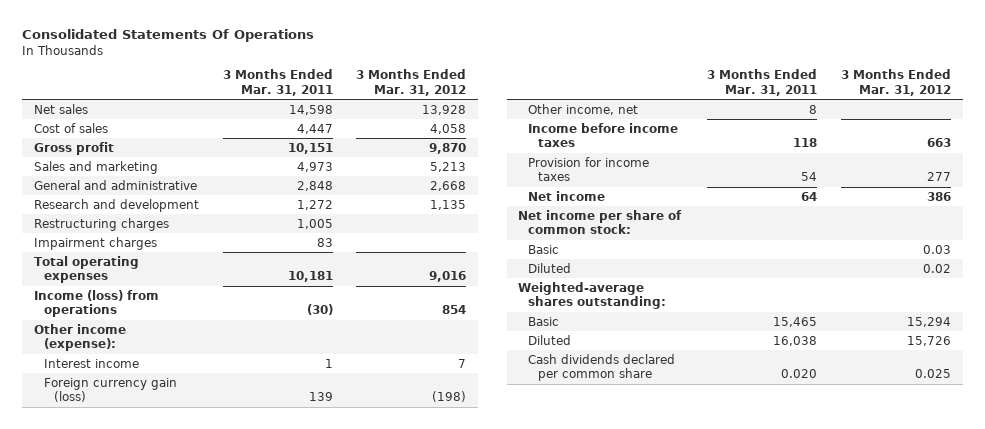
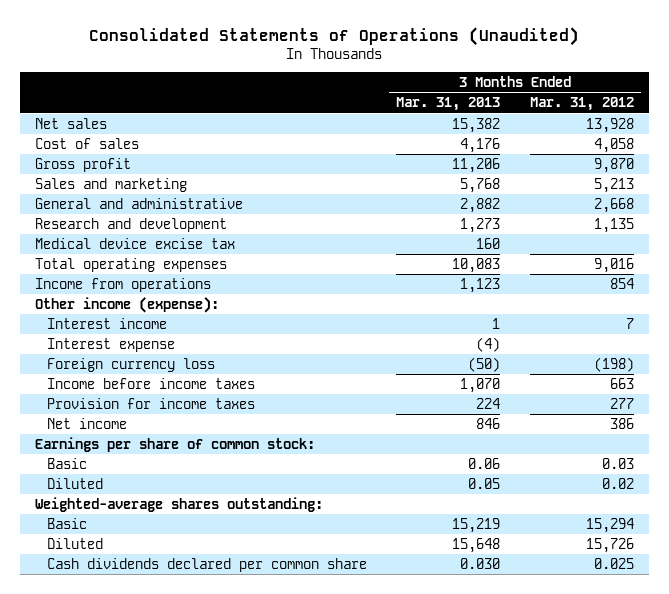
- Consolidated Statements Of Operations
+ Consolidated Statements of Operations (Unaudited)
- | 3 Months Ended Mar. 31, 2011 | 3 Months Ended Mar. 31, 2012
+ | 3 Months Ended Mar. 31, 2013 | 3 Months Ended Mar. 31, 2012
- Restructuring charges | 1,005 |
- Impairment charges | 83 |
+ Medical device excise tax | 160 |
- Income (loss) from operations | (30) | 854
+ Income from operations | 1,123 | 854
- Foreign currency gain (loss) | 139 | (198)
- Other income, net | 8 |
+ Interest expense | (4) |
+ Foreign currency loss | (50) | (198)
- Net income per share of common stock:
+ Earnings per share of common stock:

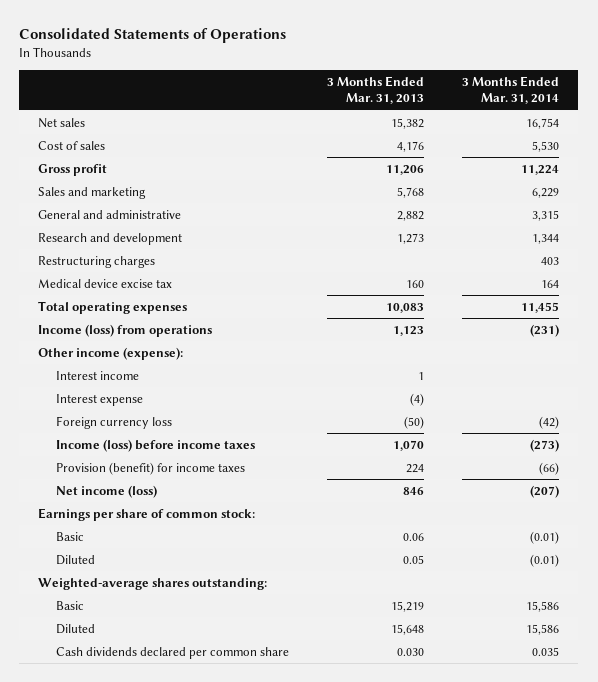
- Consolidated Statements of Operations (Unaudited)
+ Consolidated Statements of Operations
- | 3 Months Ended Mar. 31, 2013 | 3 Months Ended Mar. 31, 2012
+ | 3 Months Ended Mar. 31, 2013 | 3 Months Ended Mar. 31, 2014
+ Restructuring charges | | 403
- Income from operations | 1,123 | 854
+ Income (loss) from operations | 1,123 | (231)
- Income before income taxes | 1,070 | 663
- Provision for income taxes | 224 | 277
- Net income | 846 | 386
+ Income (loss) before income taxes | 1,070 | (273)
+ Provision (benefit) for income taxes | 224 | (66)
+ Net income (loss) | 846 | (207)

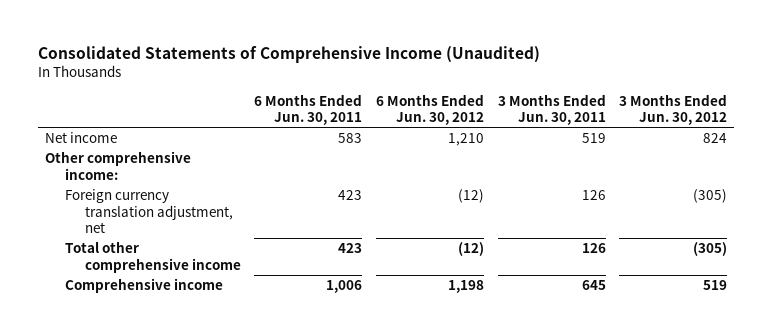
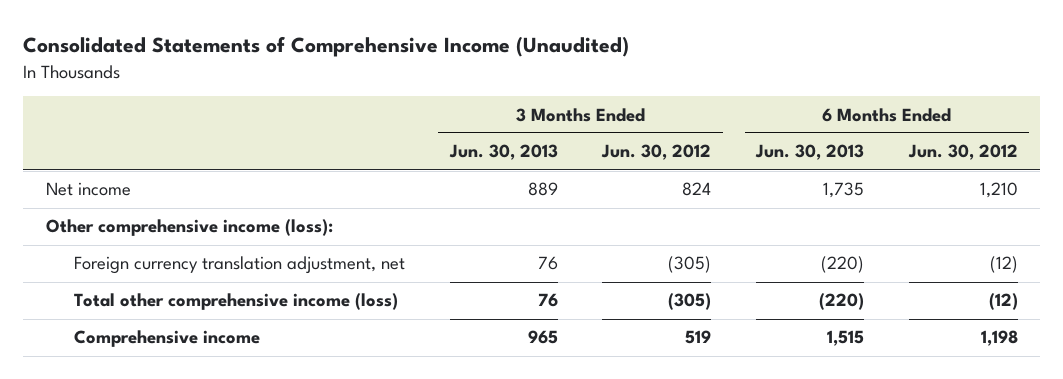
- | 6 Months Ended Jun. 30, 2011 | 6 Months Ended Jun. 30, 2012 | 3 Months Ended Jun. 30, 2011 | 3 Months Ended Jun. 30, 2012
+ | 3 Months Ended Jun. 30, 2013 | 3 Months Ended Jun. 30, 2012 | 6 Months Ended Jun. 30, 2013 | 6 Months Ended Jun. 30, 2012
- Other comprehensive income:
+ Other comprehensive income (loss):
- Total other comprehensive income | 423 | (12) | 126 | (305)
+ Total other comprehensive income (loss) | 76 | (305) | (220) | (12)

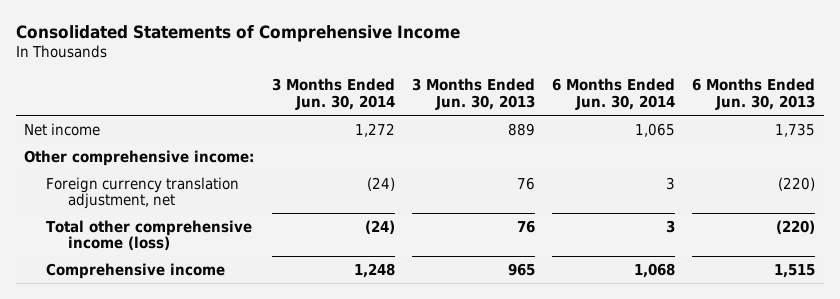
- Consolidated Statements of Comprehensive Income (Unaudited)
+ Consolidated Statements of Comprehensive Income
- | 3 Months Ended Jun. 30, 2013 | 3 Months Ended Jun. 30, 2012 | 6 Months Ended Jun. 30, 2013 | 6 Months Ended Jun. 30, 2012
+ | 3 Months Ended Jun. 30, 2014 | 3 Months Ended Jun. 30, 2013 | 6 Months Ended Jun. 30, 2014 | 6 Months Ended Jun. 30, 2013
- Other comprehensive income (loss):
+ Other comprehensive income:

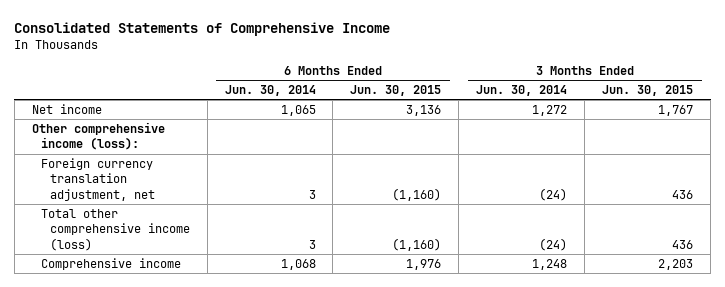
- | 3 Months Ended Jun. 30, 2014 | 3 Months Ended Jun. 30, 2013 | 6 Months Ended Jun. 30, 2014 | 6 Months Ended Jun. 30, 2013
+ | 6 Months Ended Jun. 30, 2014 | 6 Months Ended Jun. 30, 2015 | 3 Months Ended Jun. 30, 2014 | 3 Months Ended Jun. 30, 2015
- Other comprehensive income:
+ Other comprehensive income (loss):

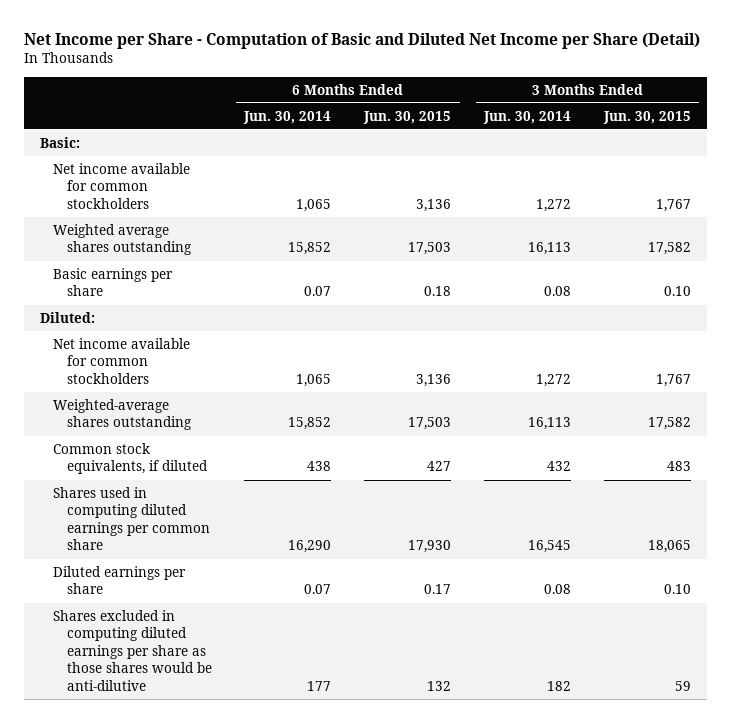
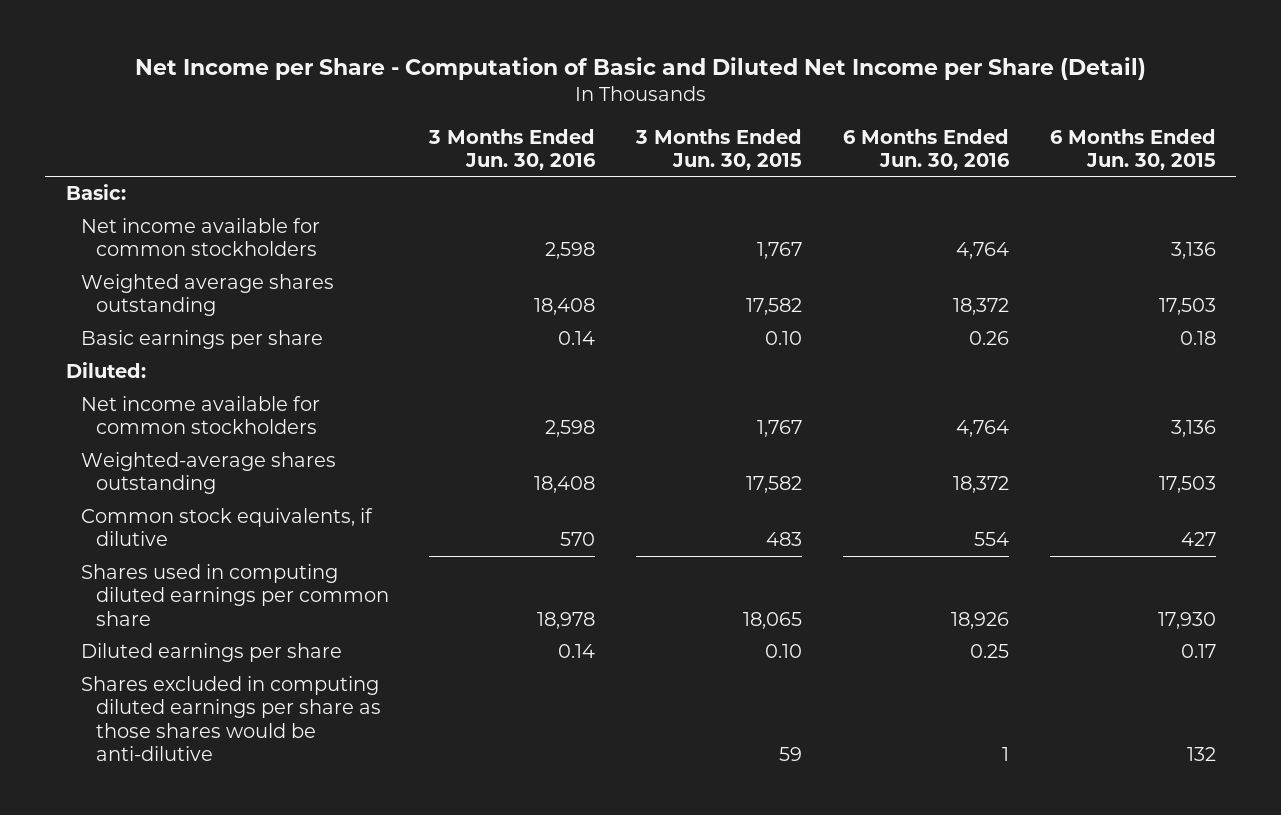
- | 6 Months Ended Jun. 30, 2014 | 6 Months Ended Jun. 30, 2015 | 3 Months Ended Jun. 30, 2014 | 3 Months Ended Jun. 30, 2015
+ | 3 Months Ended Jun. 30, 2016 | 3 Months Ended Jun. 30, 2015 | 6 Months Ended Jun. 30, 2016 | 6 Months Ended Jun. 30, 2015
- Common stock equivalents, if diluted | 438 | 427 | 432 | 483
+ Common stock equivalents, if dilutive | 570 | 483 | 554 | 427

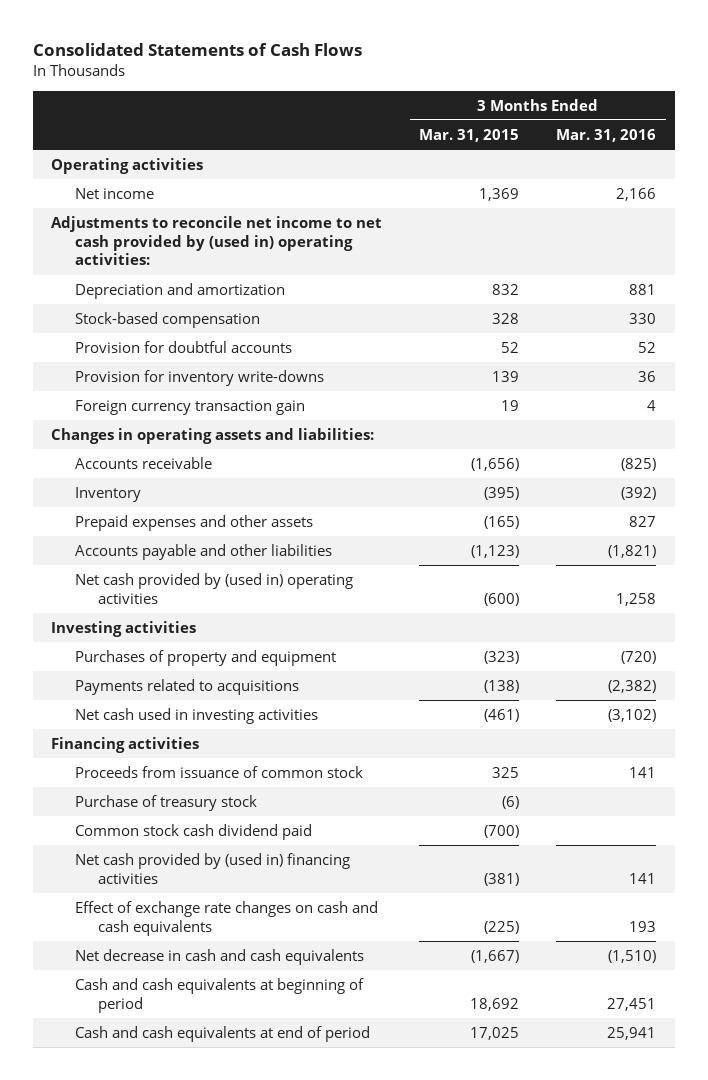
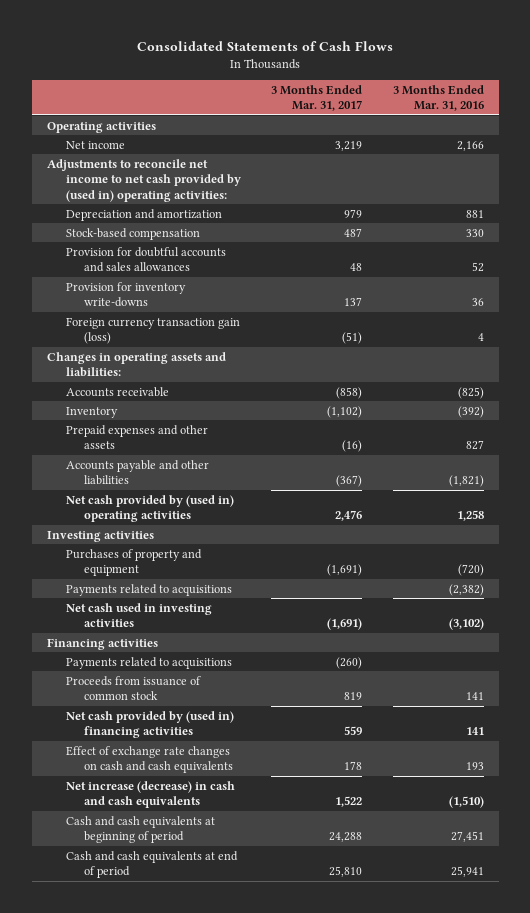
- | 3 Months Ended Mar. 31, 2015 | 3 Months Ended Mar. 31, 2016
+ | 3 Months Ended Mar. 31, 2017 | 3 Months Ended Mar. 31, 2016
- Provision for doubtful accounts | 52 | 52
+ Provision for doubtful accounts and sales allowances | 48 | 52
- Foreign currency transaction gain | 19 | 4
+ Foreign currency transaction gain (loss) | (51) | 4
+ Payments related to acquisitions | (260) |
- Purchase of treasury stock | (6) |
- Common stock cash dividend paid | (700) |
- Net decrease in cash and cash equivalents | (1,667) | (1,510)
+ Net increase (decrease) in cash and cash equivalents | 1,522 | (1,510)

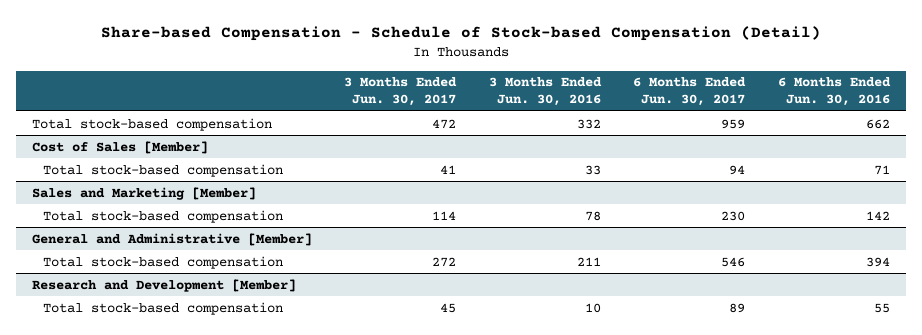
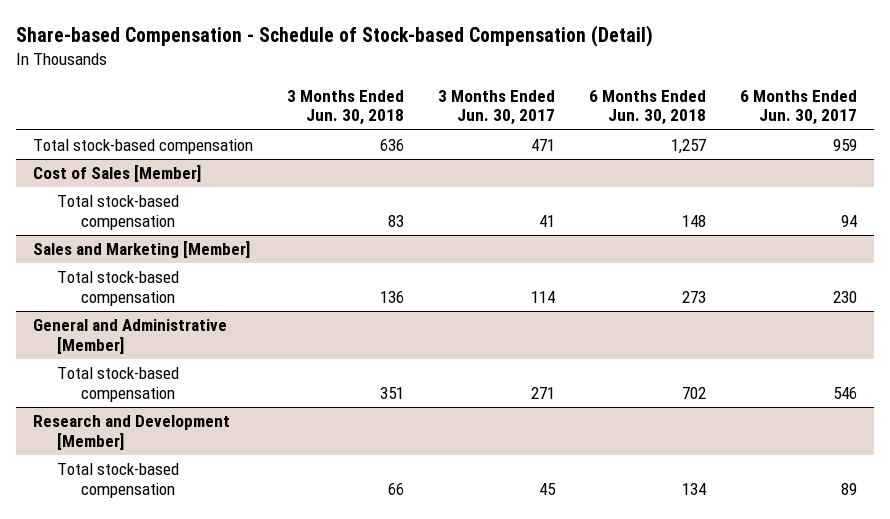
- | 3 Months Ended Jun. 30, 2017 | 3 Months Ended Jun. 30, 2016 | 6 Months Ended Jun. 30, 2017 | 6 Months Ended Jun. 30, 2016
+ | 3 Months Ended Jun. 30, 2018 | 3 Months Ended Jun. 30, 2017 | 6 Months Ended Jun. 30, 2018 | 6 Months Ended Jun. 30, 2017
- Total stock-based compensation | 472 | 332 | 959 | 662
+ Total stock-based compensation | 636 | 471 | 1,257 | 959
@ General and Administrative [Member]
- Total stock-based compensation | 272 | 211 | 546 | 394
+ Total stock-based compensation | 351 | 271 | 702 | 546

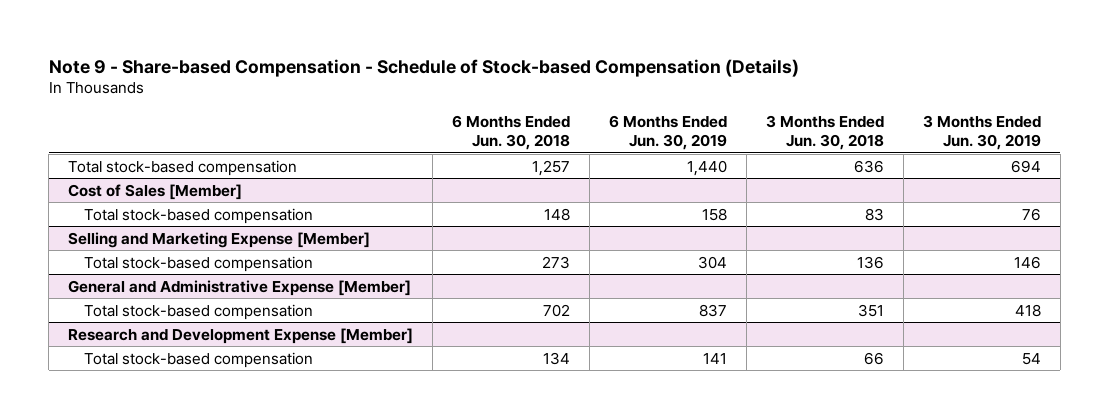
- Share-based Compensation - Schedule of Stock-based Compensation (Detail)
+ Note 9 - Share-based Compensation - Schedule of Stock-based Compensation (Details)
- | 3 Months Ended Jun. 30, 2018 | 3 Months Ended Jun. 30, 2017 | 6 Months Ended Jun. 30, 2018 | 6 Months Ended Jun. 30, 2017
+ | 6 Months Ended Jun. 30, 2018 | 6 Months Ended Jun. 30, 2019 | 3 Months Ended Jun. 30, 2018 | 3 Months Ended Jun. 30, 2019
- Sales and Marketing [Member]
+ Selling and Marketing Expense [Member]
- General and Administrative [Member]
+ General and Administrative Expense [Member]
- Research and Development [Member]
+ Research and Development Expense [Member]

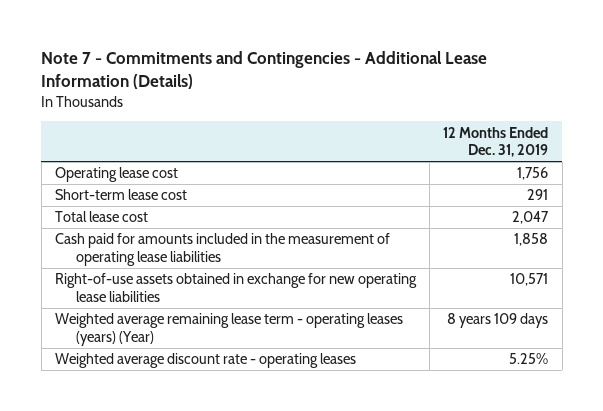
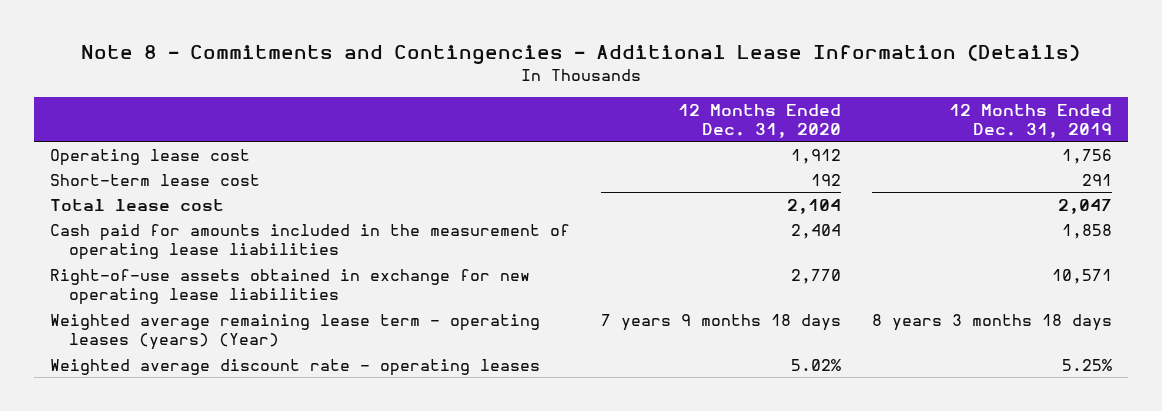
- Note 7 - Commitments and Contingencies - Additional Lease Information (Details)
+ Note 8 - Commitments and Contingencies - Additional Lease Information (Details)
- | 12 Months Ended Dec. 31, 2019
+ | 12 Months Ended Dec. 31, 2020 | 12 Months Ended Dec. 31, 2019
- Weighted average remaining lease term - operating leases (years) (Year) | 8 years 109 days
+ Weighted average remaining lease term - operating leases (years) (Year) | 7 years 9 months 18 days | 8 years 3 months 18 days

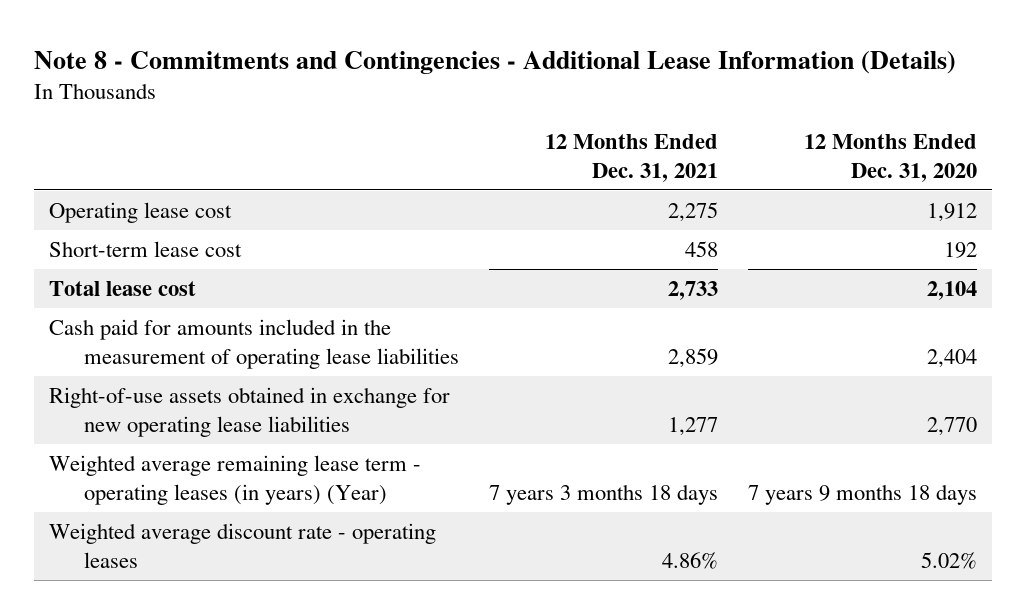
- | 12 Months Ended Dec. 31, 2020 | 12 Months Ended Dec. 31, 2019
+ | 12 Months Ended Dec. 31, 2021 | 12 Months Ended Dec. 31, 2020
- Weighted average remaining lease term - operating leases (years) (Year) | 7 years 9 months 18 days | 8 years 3 months 18 days
+ Weighted average remaining lease term - operating leases (in years) (Year) | 7 years 3 months 18 days | 7 years 9 months 18 days

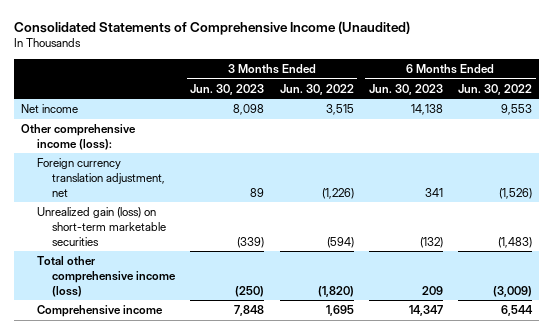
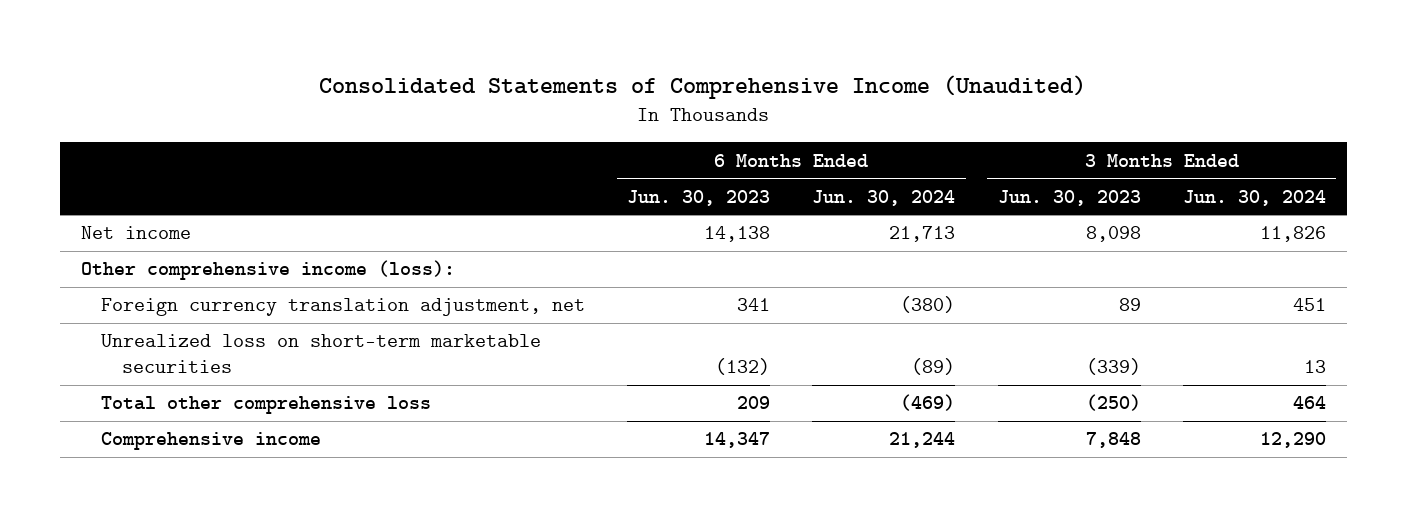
- | 3 Months Ended Jun. 30, 2023 | 3 Months Ended Jun. 30, 2022 | 6 Months Ended Jun. 30, 2023 | 6 Months Ended Jun. 30, 2022
+ | 6 Months Ended Jun. 30, 2023 | 6 Months Ended Jun. 30, 2024 | 3 Months Ended Jun. 30, 2023 | 3 Months Ended Jun. 30, 2024
- Unrealized gain (loss) on short-term marketable securities | (339) | (594) | (132) | (1,483)
- Total other comprehensive income (loss) | (250) | (1,820) | 209 | (3,009)
+ Unrealized loss on short-term marketable securities | (132) | (89) | (339) | 13
+ Total other comprehensive loss | 209 | (469) | (250) | 464

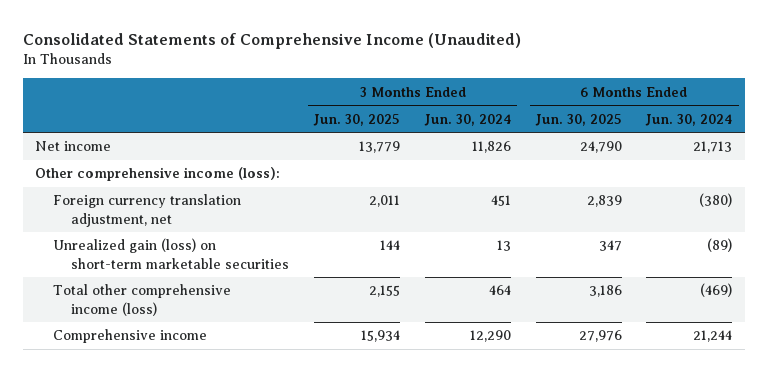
- | 6 Months Ended Jun. 30, 2023 | 6 Months Ended Jun. 30, 2024 | 3 Months Ended Jun. 30, 2023 | 3 Months Ended Jun. 30, 2024
+ | 3 Months Ended Jun. 30, 2025 | 3 Months Ended Jun. 30, 2024 | 6 Months Ended Jun. 30, 2025 | 6 Months Ended Jun. 30, 2024
- Unrealized loss on short-term marketable securities | (132) | (89) | (339) | 13
- Total other comprehensive loss | 209 | (469) | (250) | 464
+ Unrealized gain (loss) on short-term marketable securities | 144 | 13 | 347 | (89)
+ Total other comprehensive income (loss) | 2,155 | 464 | 3,186 | (469)

